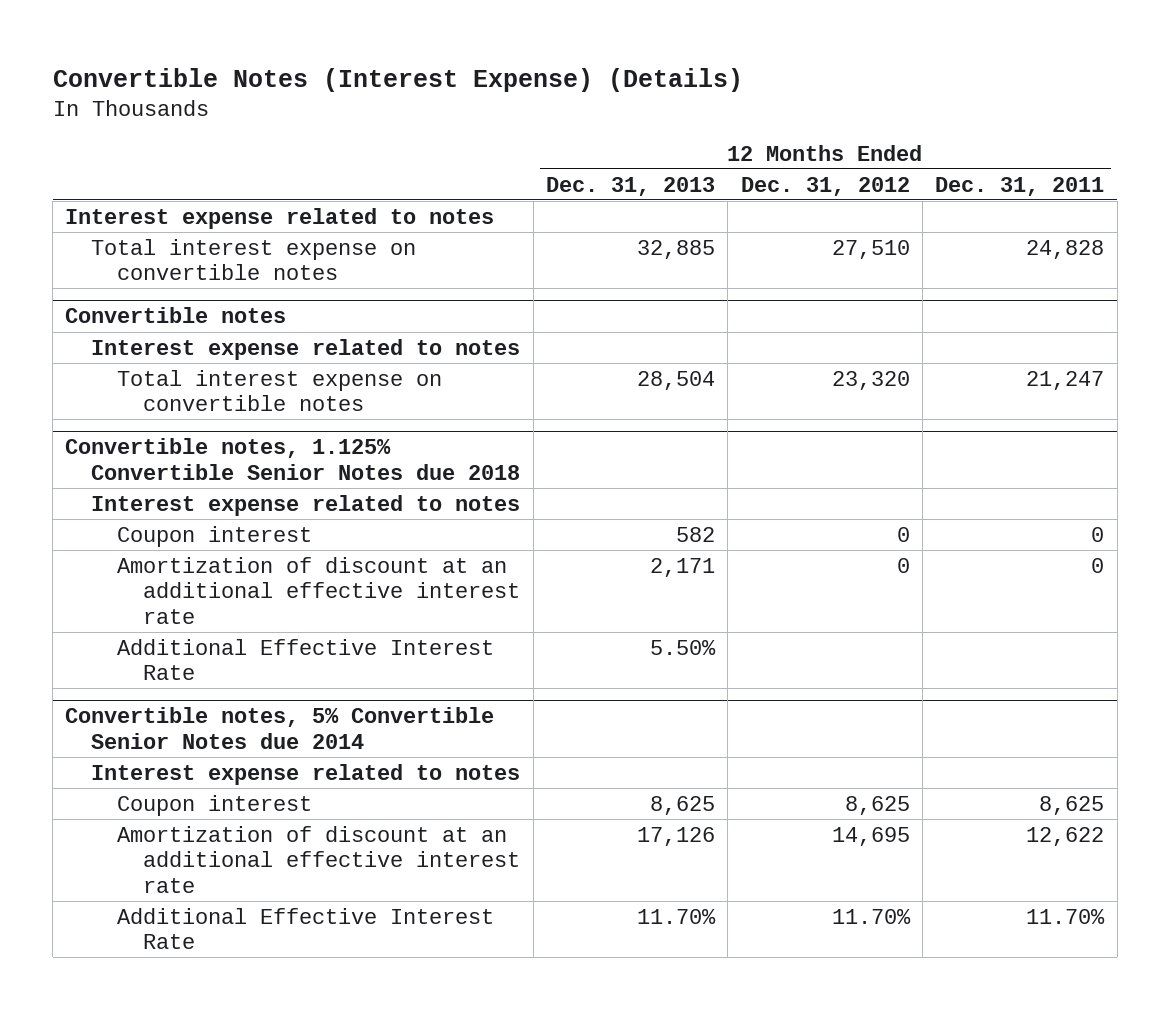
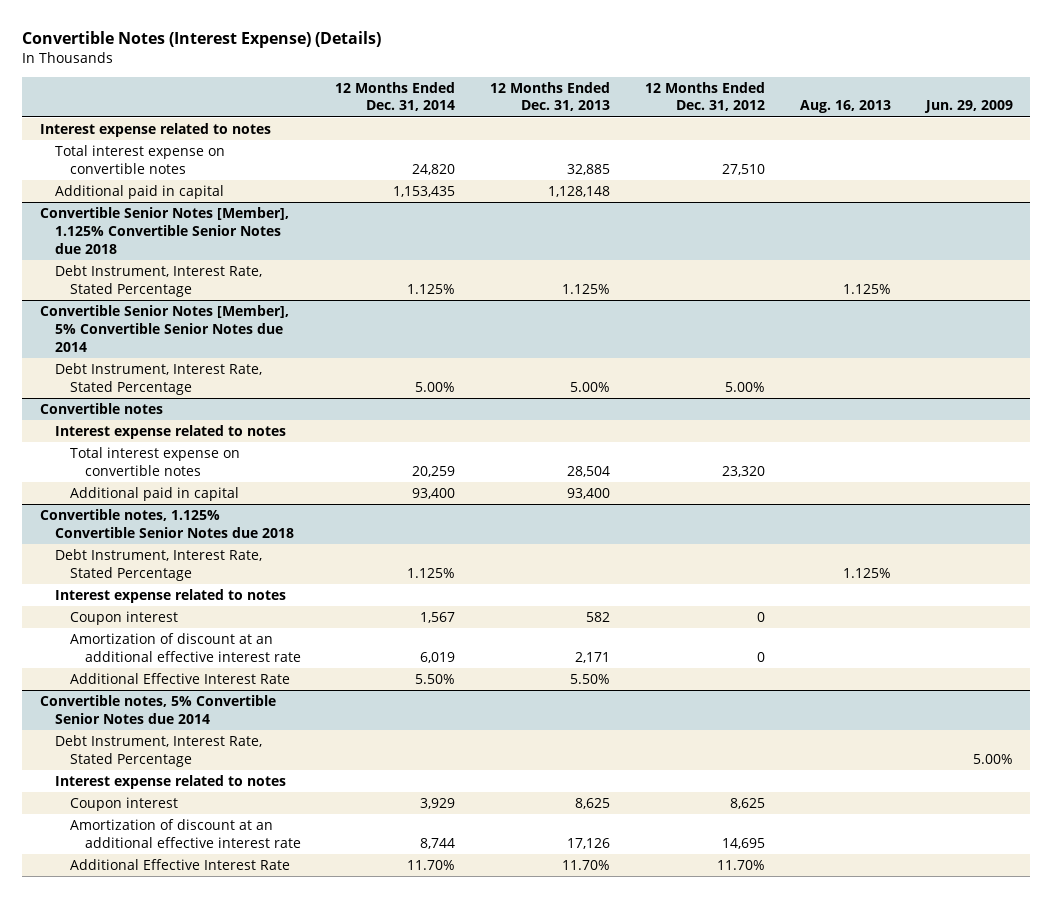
- | 12 Months Ended Dec. 31, 2013 | 12 Months Ended Dec. 31, 2012 | 12 Months Ended Dec. 31, 2011
+ | 12 Months Ended Dec. 31, 2014 | 12 Months Ended Dec. 31, 2013 | 12 Months Ended Dec. 31, 2012 | Aug. 16, 2013 | Jun. 29, 2009
+ Additional paid in capital | 1,153,435 | 1,128,148 | | |
+ Convertible Senior Notes [Member], 1.125% Convertible Senior Notes due 2018
+ Debt Instrument, Interest Rate, Stated Percentage | 1.125% | 1.125% | | 1.125% |
+ Convertible Senior Notes [Member], 5% Convertible Senior Notes due 2014
+ Debt Instrument, Interest Rate, Stated Percentage | 5.00% | 5.00% | 5.00% | |
@ Convertible notes
+ Additional paid in capital | 93,400 | 93,400 | | |
@ Convertible notes, 1.125% Convertible Senior Notes due 2018
+ Debt Instrument, Interest Rate, Stated Percentage | 1.125% | | | 1.125% |
@ Convertible notes, 5% Convertible Senior Notes due 2014
+ Debt Instrument, Interest Rate, Stated Percentage | | | | | 5.00%

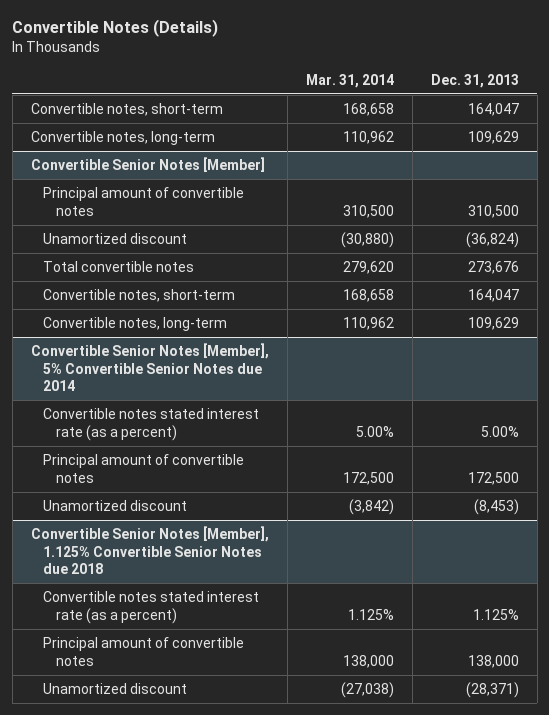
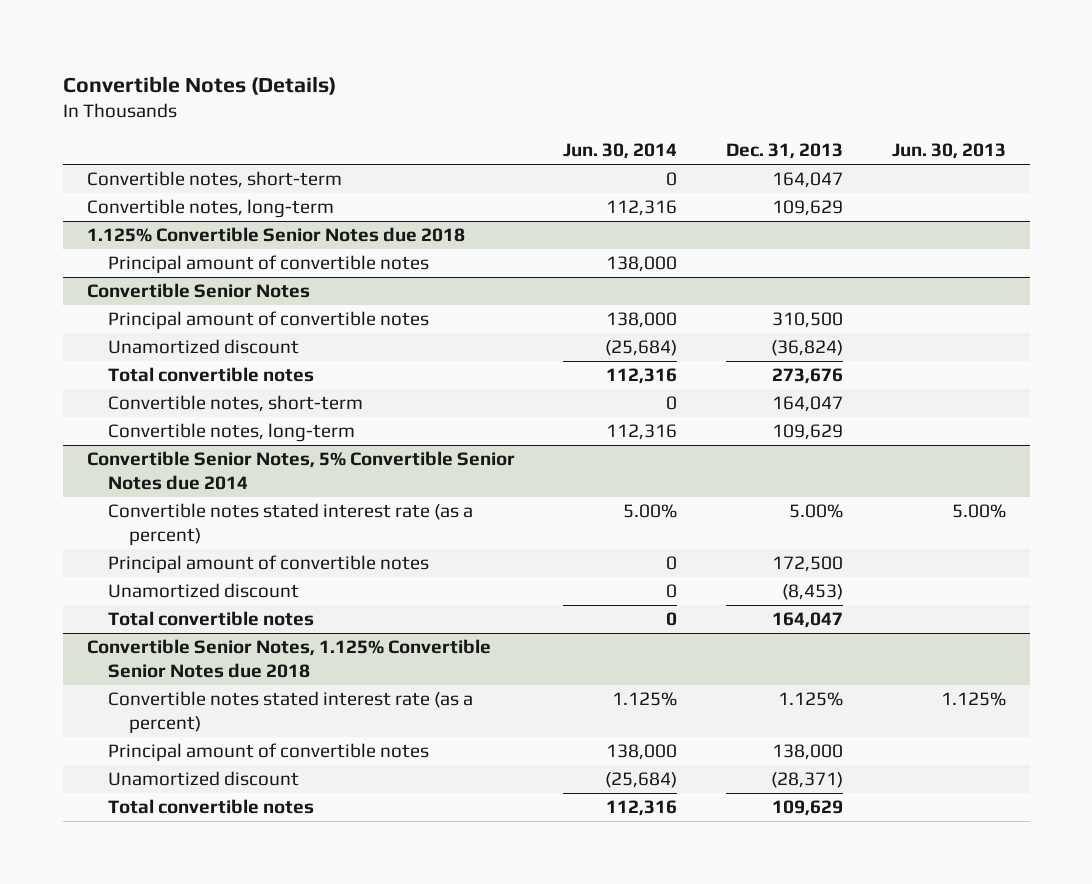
- | Mar. 31, 2014 | Dec. 31, 2013
+ | Jun. 30, 2014 | Dec. 31, 2013 | Jun. 30, 2013
- Convertible Senior Notes [Member]
+ 1.125% Convertible Senior Notes due 2018
+ Principal amount of convertible notes | 138,000 | |
+ Convertible Senior Notes
- Convertible Senior Notes [Member], 5% Convertible Senior Notes due 2014
+ Convertible Senior Notes, 5% Convertible Senior Notes due 2014
- Convertible Senior Notes [Member], 1.125% Convertible Senior Notes due 2018
+ Total convertible notes | 0 | 164,047 |
+ Convertible Senior Notes, 1.125% Convertible Senior Notes due 2018
+ Total convertible notes | 112,316 | 109,629 |

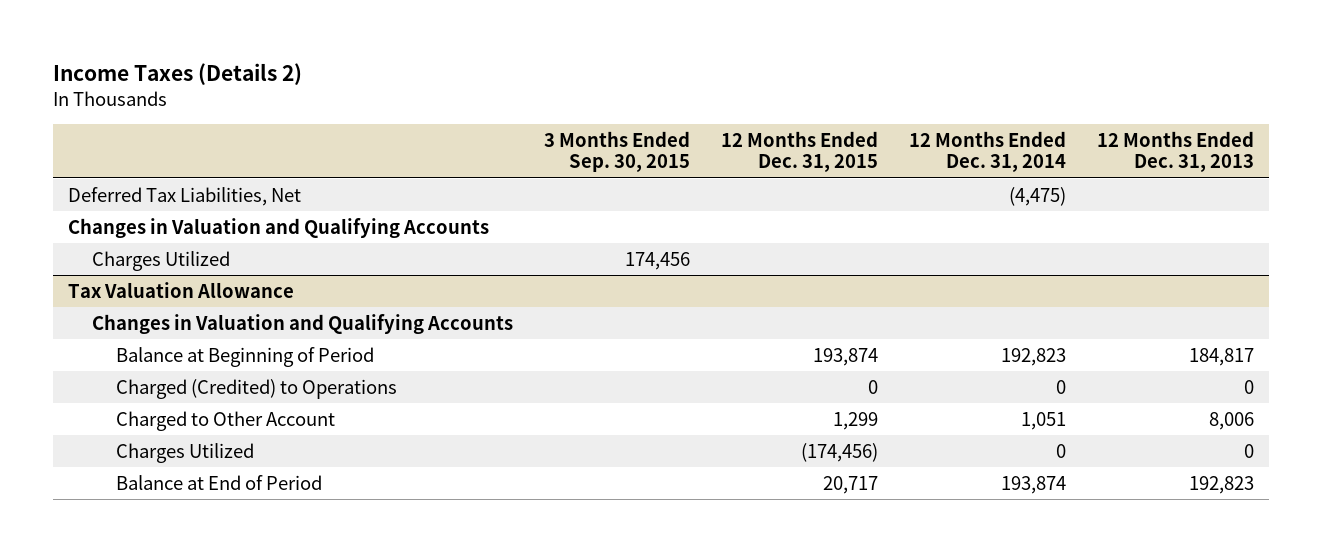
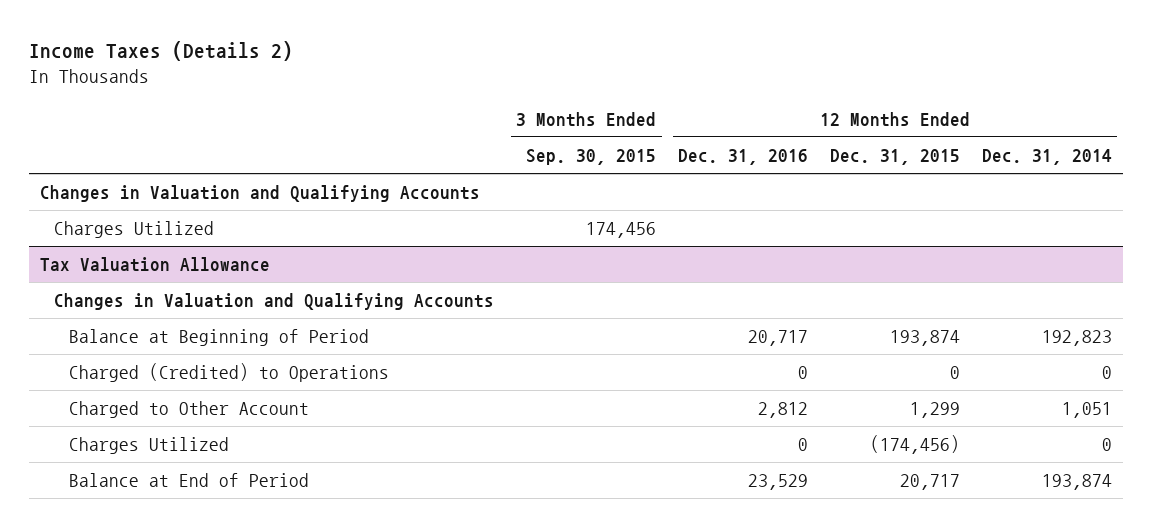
- | 3 Months Ended Sep. 30, 2015 | 12 Months Ended Dec. 31, 2015 | 12 Months Ended Dec. 31, 2014 | 12 Months Ended Dec. 31, 2013
+ | 3 Months Ended Sep. 30, 2015 | 12 Months Ended Dec. 31, 2016 | 12 Months Ended Dec. 31, 2015 | 12 Months Ended Dec. 31, 2014
- Deferred Tax Liabilities, Net | | | (4,475) |

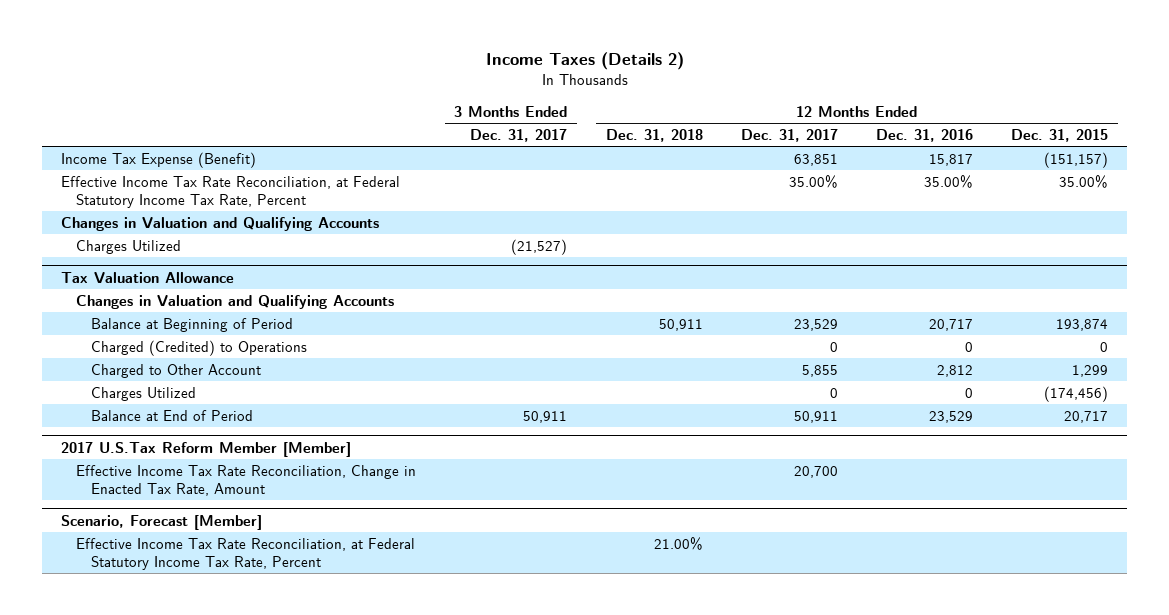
- | 3 Months Ended Sep. 30, 2015 | 12 Months Ended Dec. 31, 2016 | 12 Months Ended Dec. 31, 2015 | 12 Months Ended Dec. 31, 2014
+ | 3 Months Ended Dec. 31, 2017 | 12 Months Ended Dec. 31, 2018 | 12 Months Ended Dec. 31, 2017 | 12 Months Ended Dec. 31, 2016 | 12 Months Ended Dec. 31, 2015
+ Income Tax Expense (Benefit) | | | 63,851 | 15,817 | (151,157)
+ Effective Income Tax Rate Reconciliation, at Federal Statutory Income Tax Rate, Percent | | | 35.00% | 35.00% | 35.00%
+ 2017 U.S.Tax Reform Member [Member]
+ Effective Income Tax Rate Reconciliation, Change in Enacted Tax Rate, Amount | | | 20,700 | |
+ Scenario, Forecast [Member]
+ Effective Income Tax Rate Reconciliation, at Federal Statutory Income Tax Rate, Percent | | 21.00% | | |

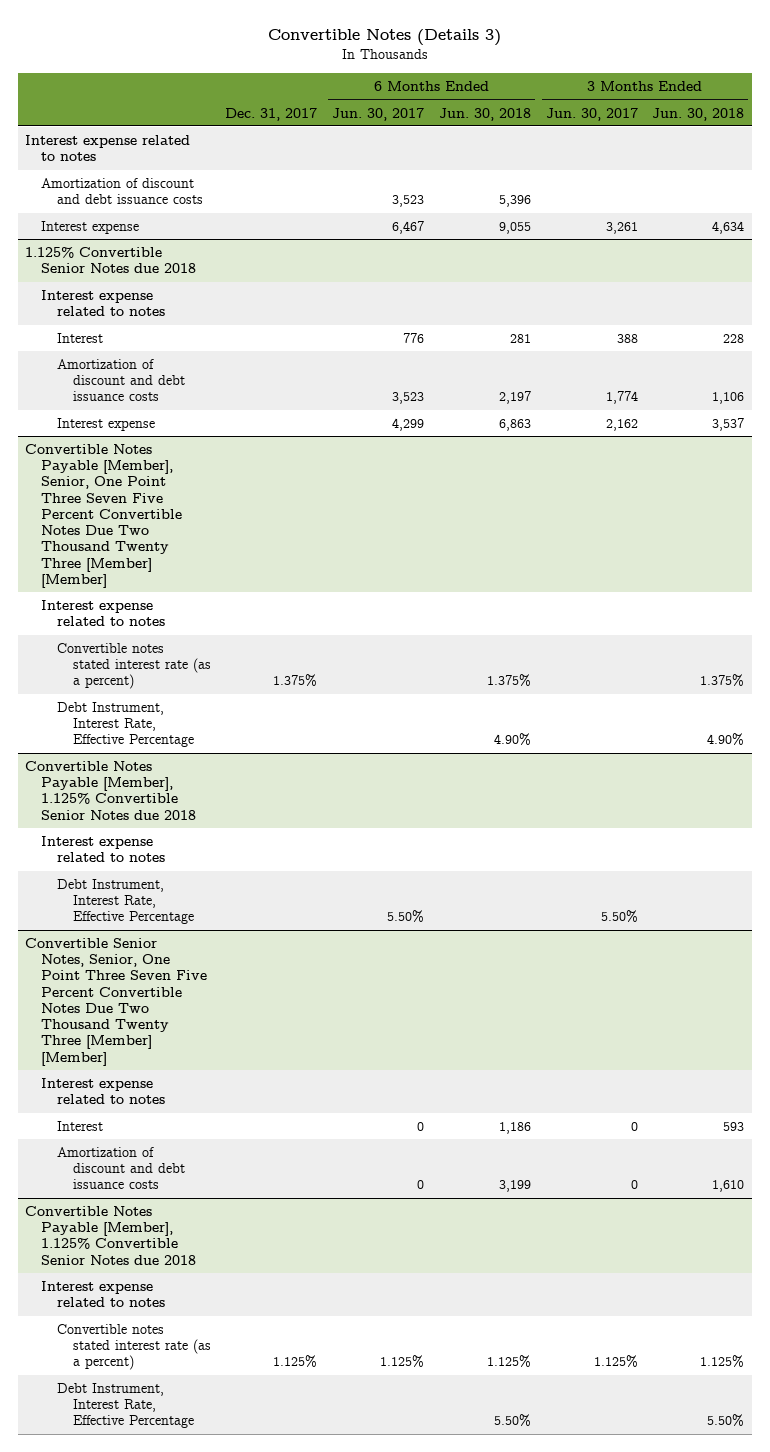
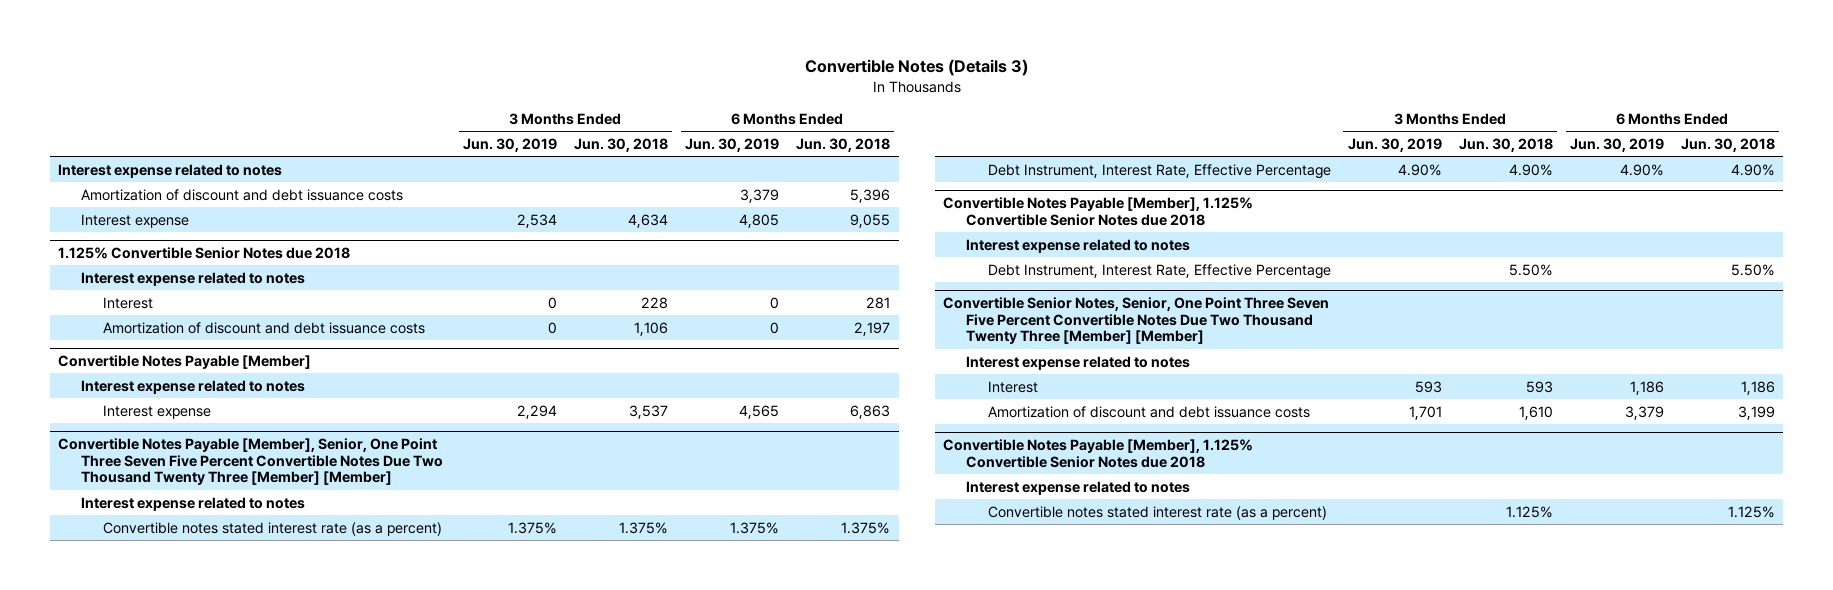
- | Dec. 31, 2017 | 6 Months Ended Jun. 30, 2017 | 6 Months Ended Jun. 30, 2018 | 3 Months Ended Jun. 30, 2017 | 3 Months Ended Jun. 30, 2018
+ | 3 Months Ended Jun. 30, 2019 | 3 Months Ended Jun. 30, 2018 | 6 Months Ended Jun. 30, 2019 | 6 Months Ended Jun. 30, 2018
+ Convertible Notes Payable [Member]
+ Interest expense related to notes
@ Convertible Notes Payable [Member], 1.125% Convertible Senior Notes due 2018
- Debt Instrument, Interest Rate, Effective Percentage | | 5.50% | | 5.50% |
moved up: Debt Instrument, Interest Rate, Effective Percentage | | 5.50% | | 5.50%

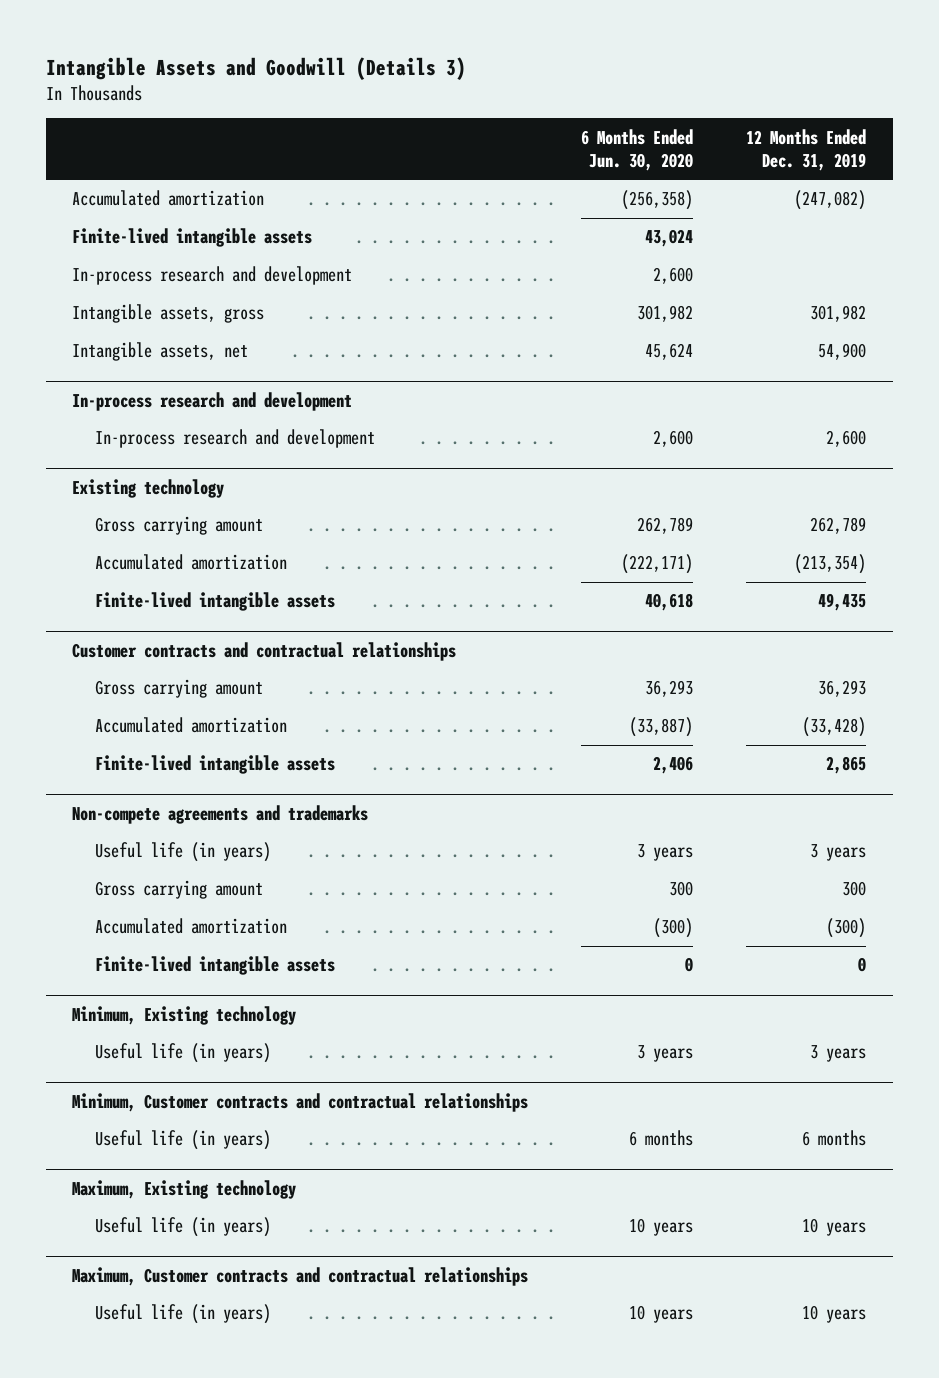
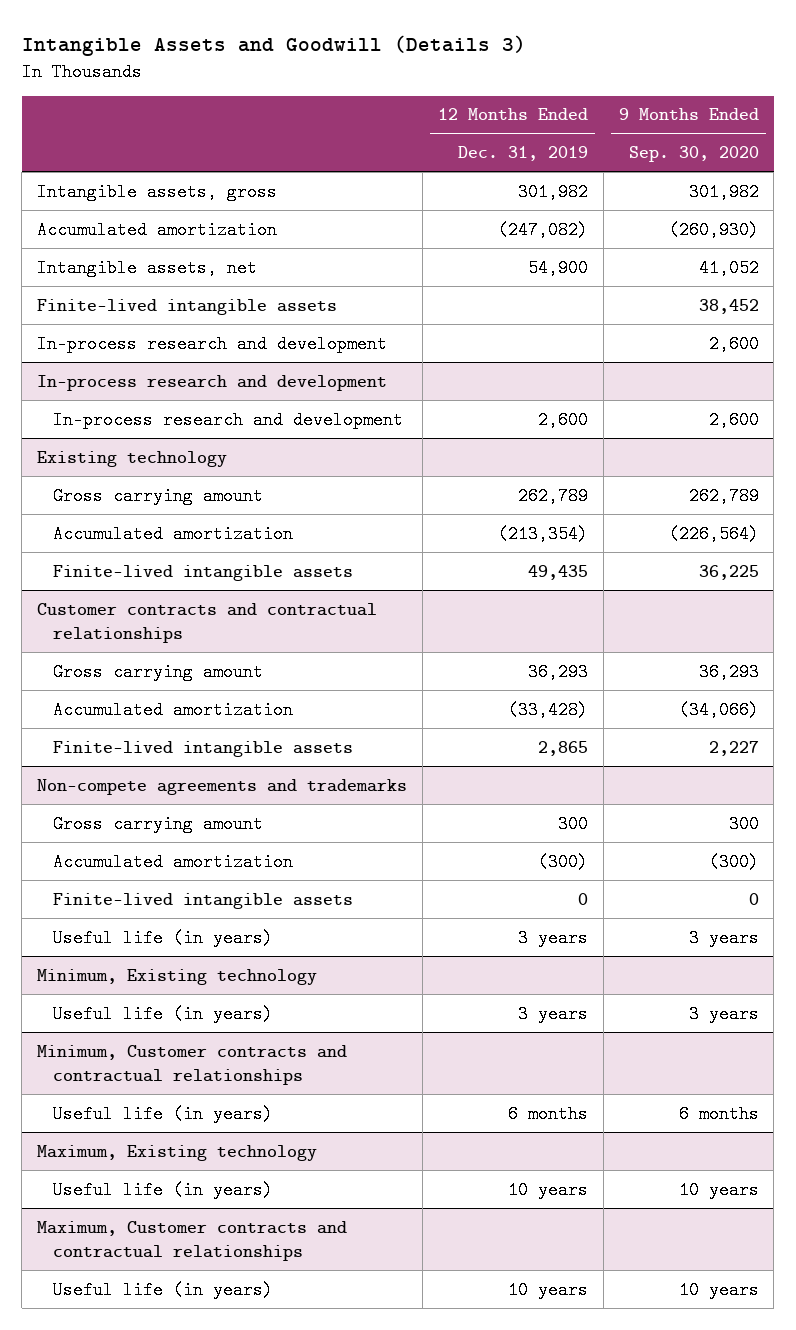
- | 6 Months Ended Jun. 30, 2020 | 12 Months Ended Dec. 31, 2019
+ | 12 Months Ended Dec. 31, 2019 | 9 Months Ended Sep. 30, 2020
moved up: Intangible assets, gross | 301,982 | 301,982
moved up: Intangible assets, net | 54,900 | 41,052
@ Non-compete agreements and trademarks
moved down: Useful life (in years) | 3 years | 3 years

